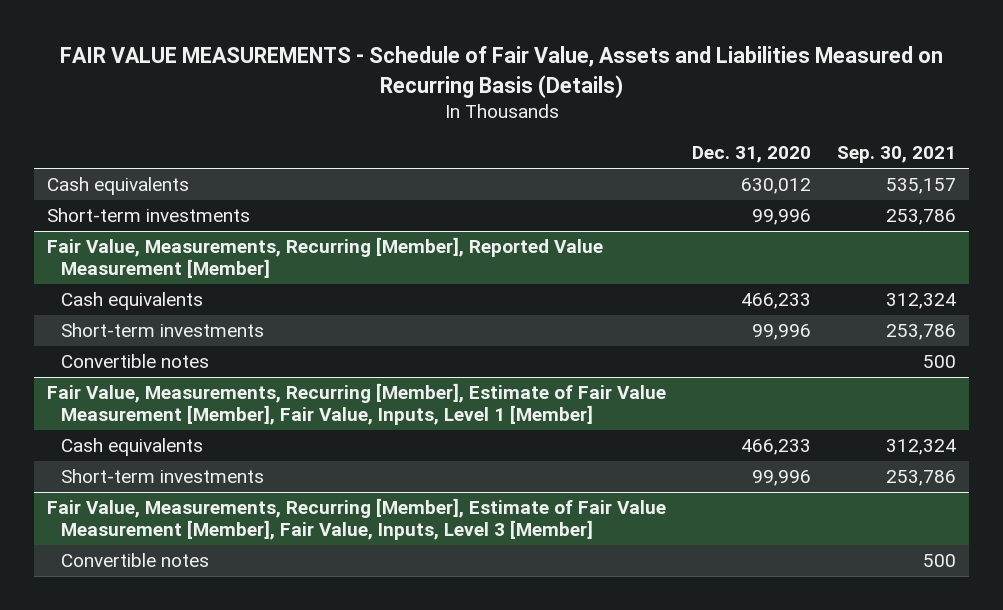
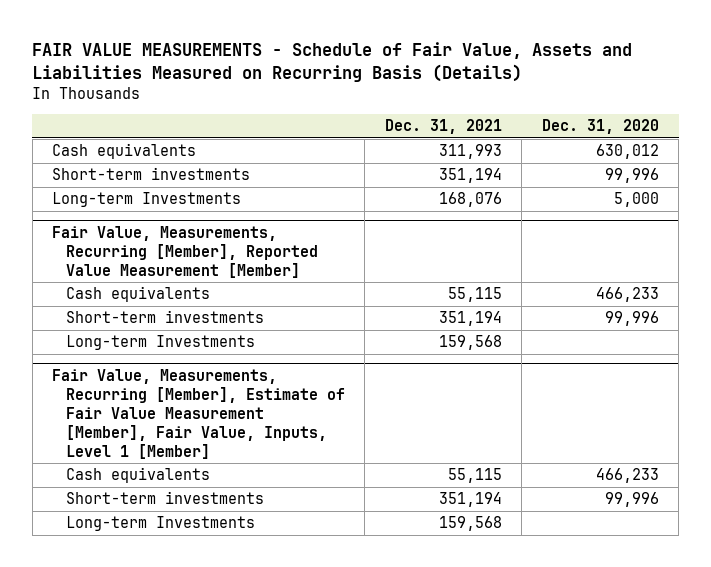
- | Dec. 31, 2020 | Sep. 30, 2021
+ | Dec. 31, 2021 | Dec. 31, 2020
+ Long-term Investments | 168,076 | 5,000
@ Fair Value, Measurements, Recurring [Member], Reported Value Measurement [Member]
- Convertible notes | | 500
+ Long-term Investments | 159,568 |
- Fair Value, Measurements, Recurring [Member], Estimate of Fair Value Measurement [Member], Fair Value, Inputs, Level 3 [Member]
- Convertible notes | | 500
@ Fair Value, Measurements, Recurring [Member], Estimate of Fair Value Measurement [Member], Fair Value, Inputs, Level 1 [Member]
+ Long-term Investments | 159,568 |

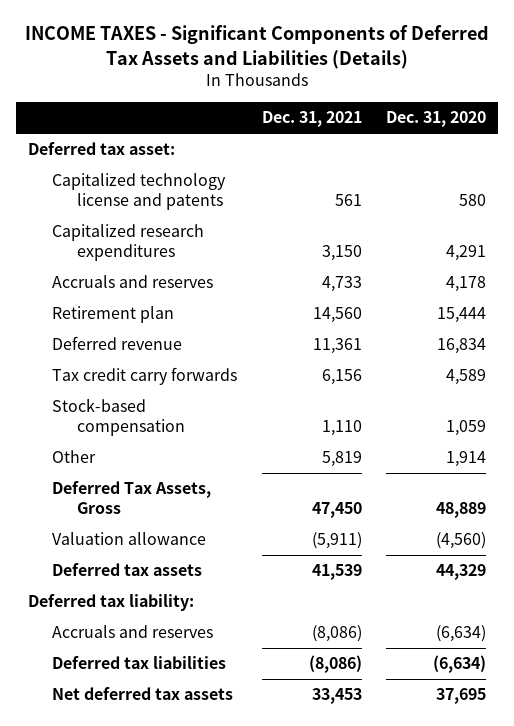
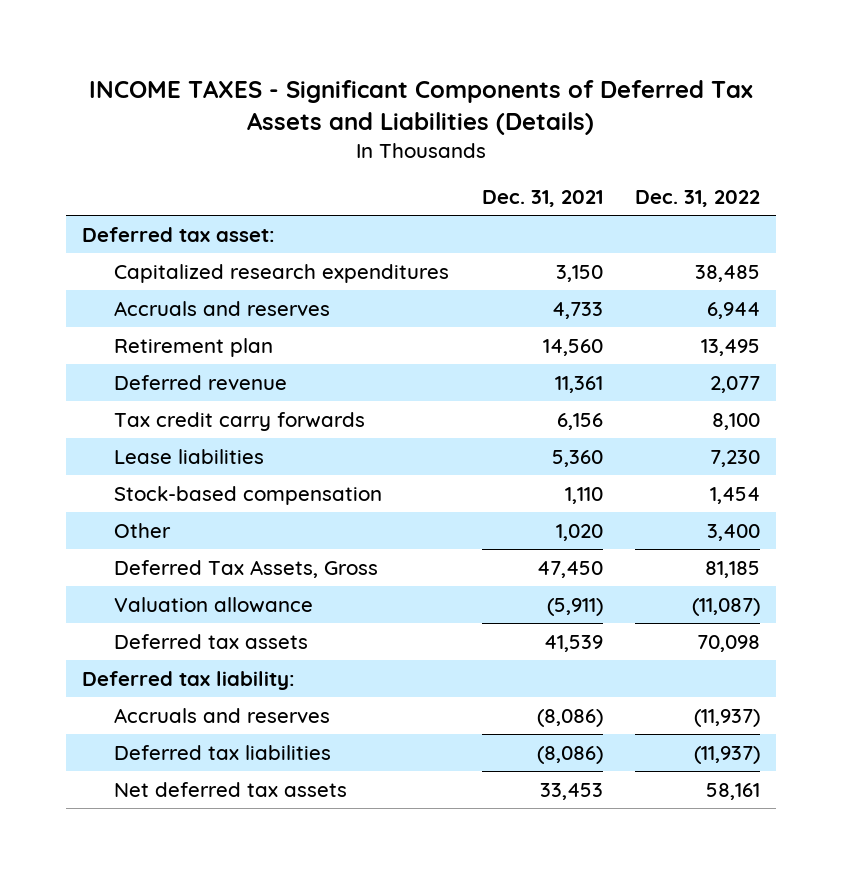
- | Dec. 31, 2021 | Dec. 31, 2020
+ | Dec. 31, 2021 | Dec. 31, 2022
- Capitalized technology license and patents | 561 | 580
+ Lease liabilities | 5,360 | 7,230
- Other | 5,819 | 1,914
+ Other | 1,020 | 3,400

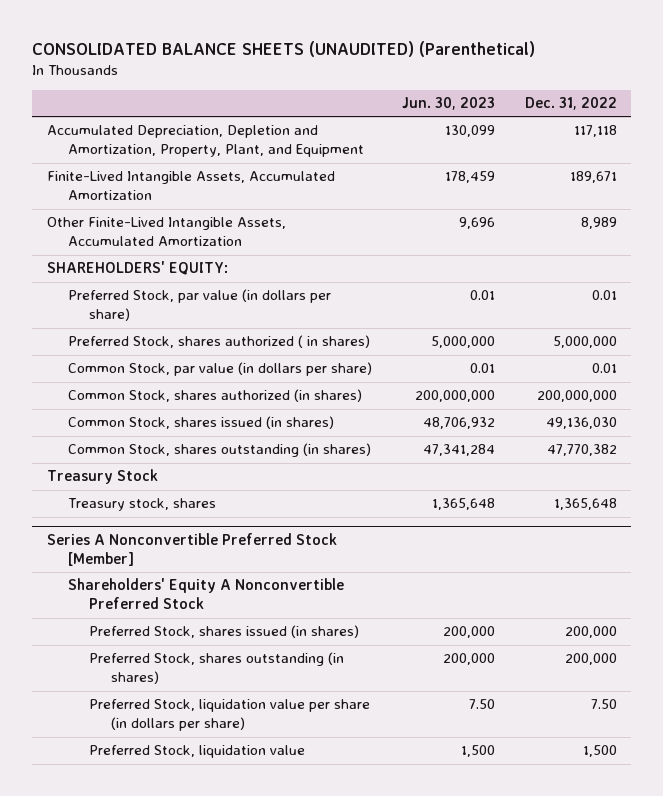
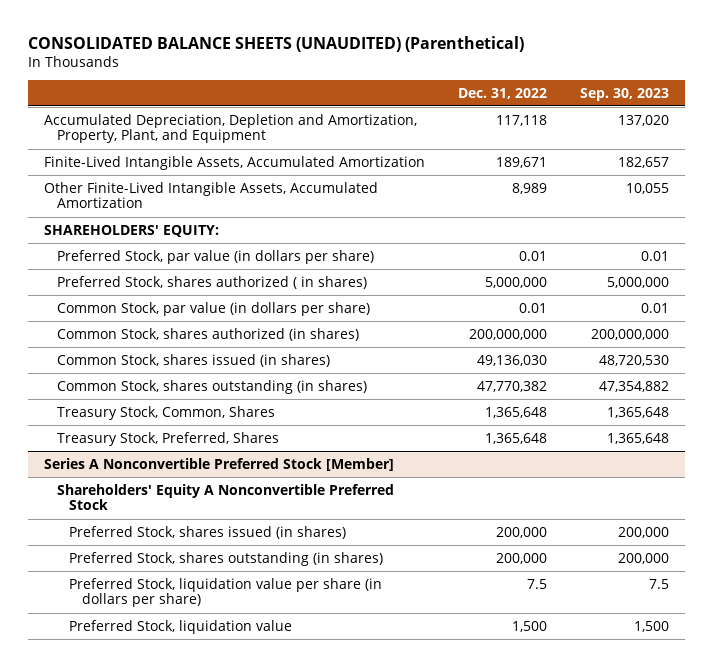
- | Jun. 30, 2023 | Dec. 31, 2022
+ | Dec. 31, 2022 | Sep. 30, 2023
- Treasury Stock
- Treasury stock, shares | 1,365,648 | 1,365,648
+ Treasury Stock, Common, Shares | 1,365,648 | 1,365,648
+ Treasury Stock, Preferred, Shares | 1,365,648 | 1,365,648
@ Series A Nonconvertible Preferred Stock [Member]
- Preferred Stock, liquidation value per share (in dollars per share) | 7.50 | 7.50
+ Preferred Stock, liquidation value per share (in dollars per share) | 7.5 | 7.5

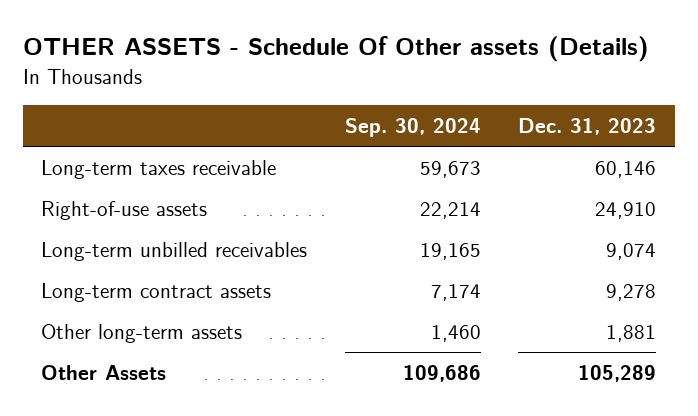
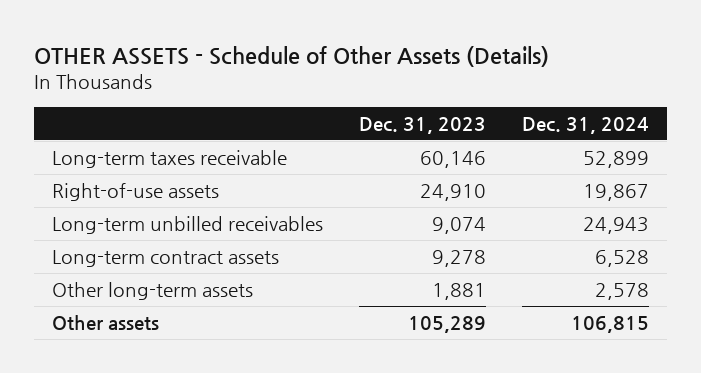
- OTHER ASSETS - Schedule Of Other assets (Details)
+ OTHER ASSETS - Schedule of Other Assets (Details)
- | Sep. 30, 2024 | Dec. 31, 2023
+ | Dec. 31, 2023 | Dec. 31, 2024
- Other Assets | 109,686 | 105,289
+ Other assets | 105,289 | 106,815

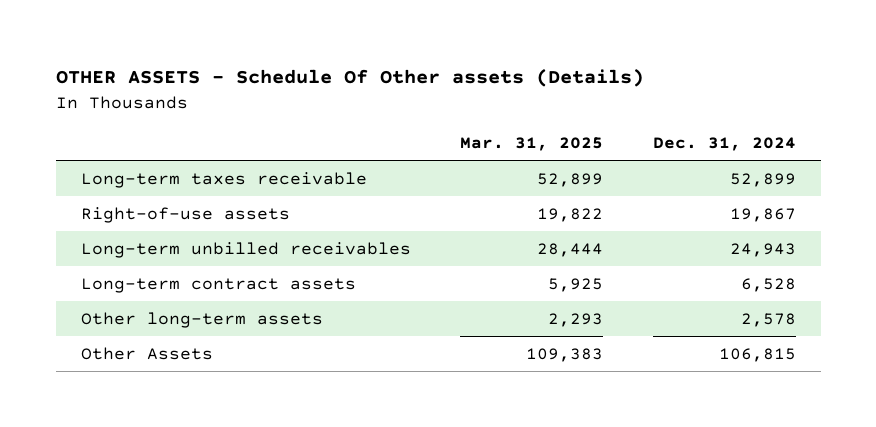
- OTHER ASSETS - Schedule of Other Assets (Details)
+ OTHER ASSETS - Schedule Of Other assets (Details)
- | Dec. 31, 2023 | Dec. 31, 2024
+ | Mar. 31, 2025 | Dec. 31, 2024
- Other assets | 105,289 | 106,815
+ Other Assets | 109,383 | 106,815

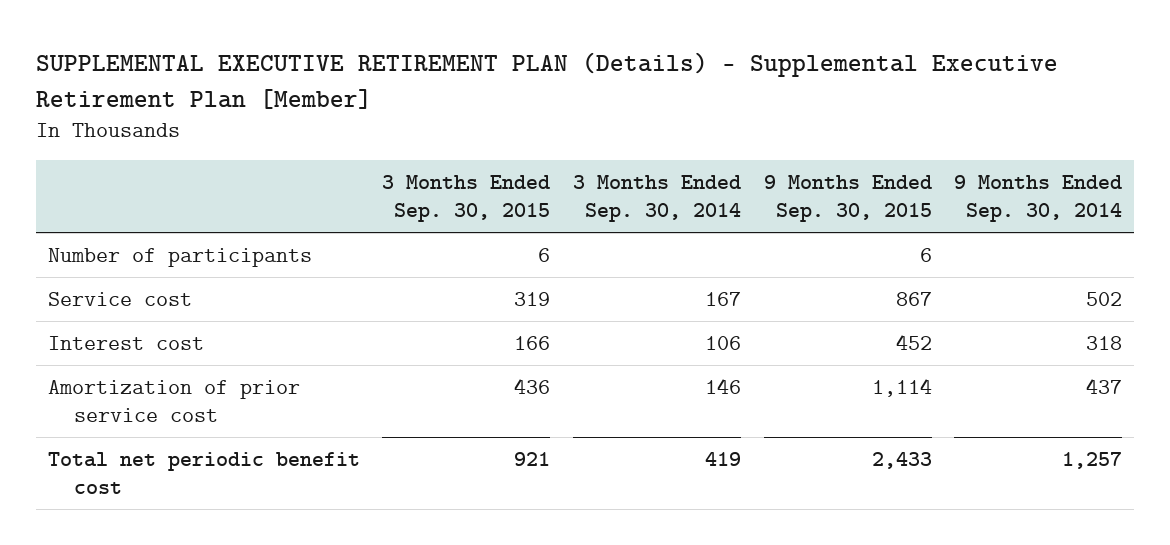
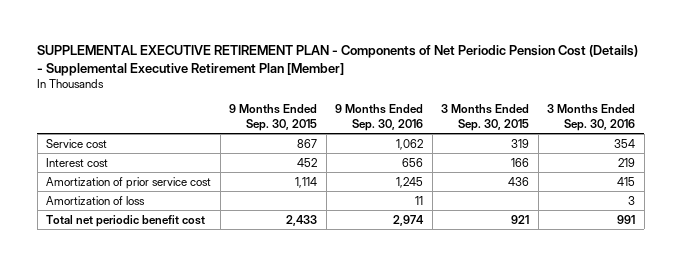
- SUPPLEMENTAL EXECUTIVE RETIREMENT PLAN (Details) - Supplemental Executive Retirement Plan [Member]
+ SUPPLEMENTAL EXECUTIVE RETIREMENT PLAN - Components of Net Periodic Pension Cost (Details) - Supplemental Executive Retirement Plan [Member]
- | 3 Months Ended Sep. 30, 2015 | 3 Months Ended Sep. 30, 2014 | 9 Months Ended Sep. 30, 2015 | 9 Months Ended Sep. 30, 2014
+ | 9 Months Ended Sep. 30, 2015 | 9 Months Ended Sep. 30, 2016 | 3 Months Ended Sep. 30, 2015 | 3 Months Ended Sep. 30, 2016
- Number of participants | 6 | | 6 |
+ Amortization of loss | | 11 | | 3

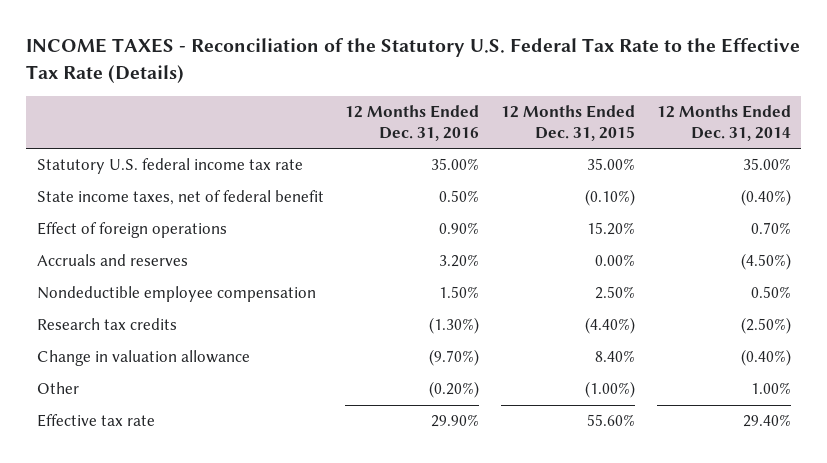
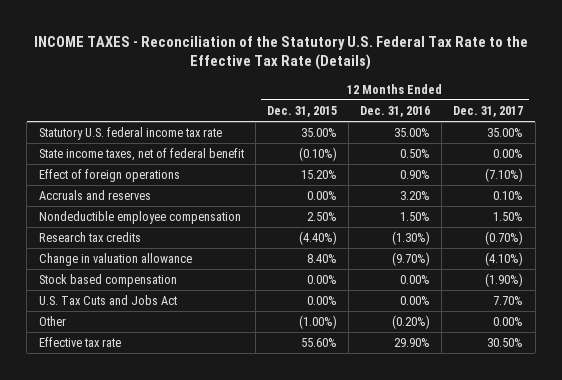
- | 12 Months Ended Dec. 31, 2016 | 12 Months Ended Dec. 31, 2015 | 12 Months Ended Dec. 31, 2014
+ | 12 Months Ended Dec. 31, 2015 | 12 Months Ended Dec. 31, 2016 | 12 Months Ended Dec. 31, 2017
+ Stock based compensation | 0.00% | 0.00% | (1.90%)
+ U.S. Tax Cuts and Jobs Act | 0.00% | 0.00% | 7.70%

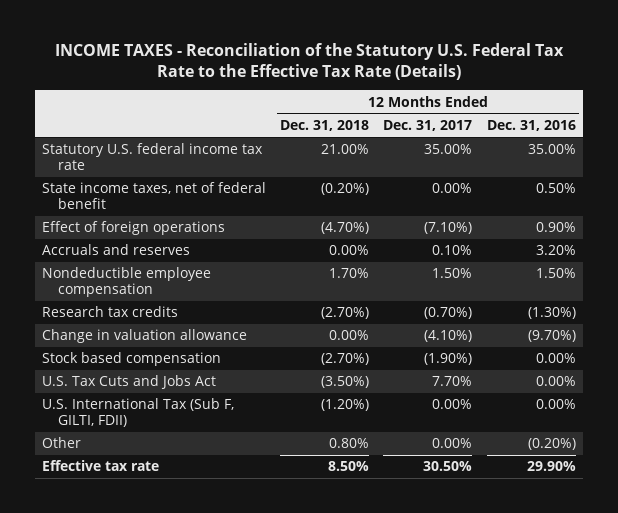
- | 12 Months Ended Dec. 31, 2015 | 12 Months Ended Dec. 31, 2016 | 12 Months Ended Dec. 31, 2017
+ | 12 Months Ended Dec. 31, 2018 | 12 Months Ended Dec. 31, 2017 | 12 Months Ended Dec. 31, 2016
+ U.S. International Tax (Sub F, GILTI, FDII) | (1.20%) | 0.00% | 0.00%

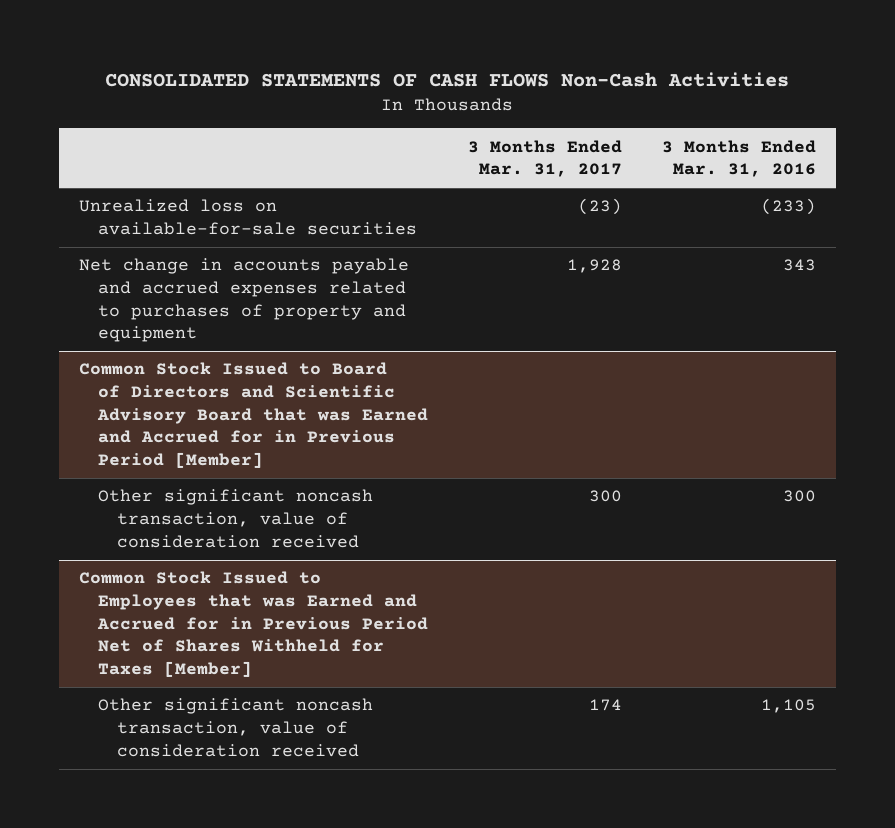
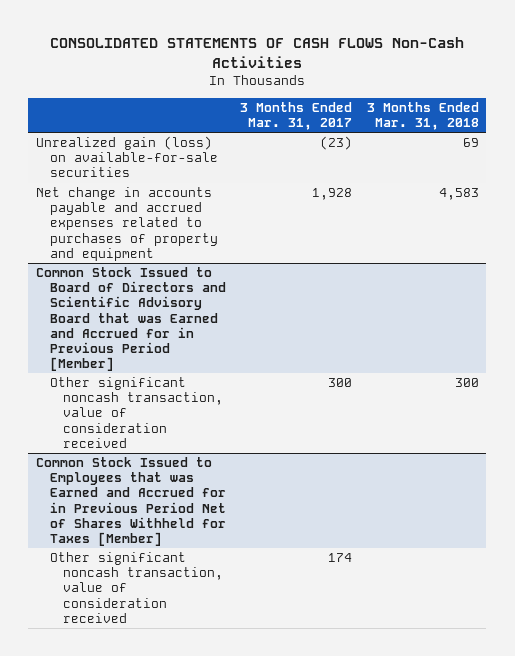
- | 3 Months Ended Mar. 31, 2017 | 3 Months Ended Mar. 31, 2016
+ | 3 Months Ended Mar. 31, 2017 | 3 Months Ended Mar. 31, 2018
- Unrealized loss on available-for-sale securities | (23) | (233)
+ Unrealized gain (loss) on available-for-sale securities | (23) | 69

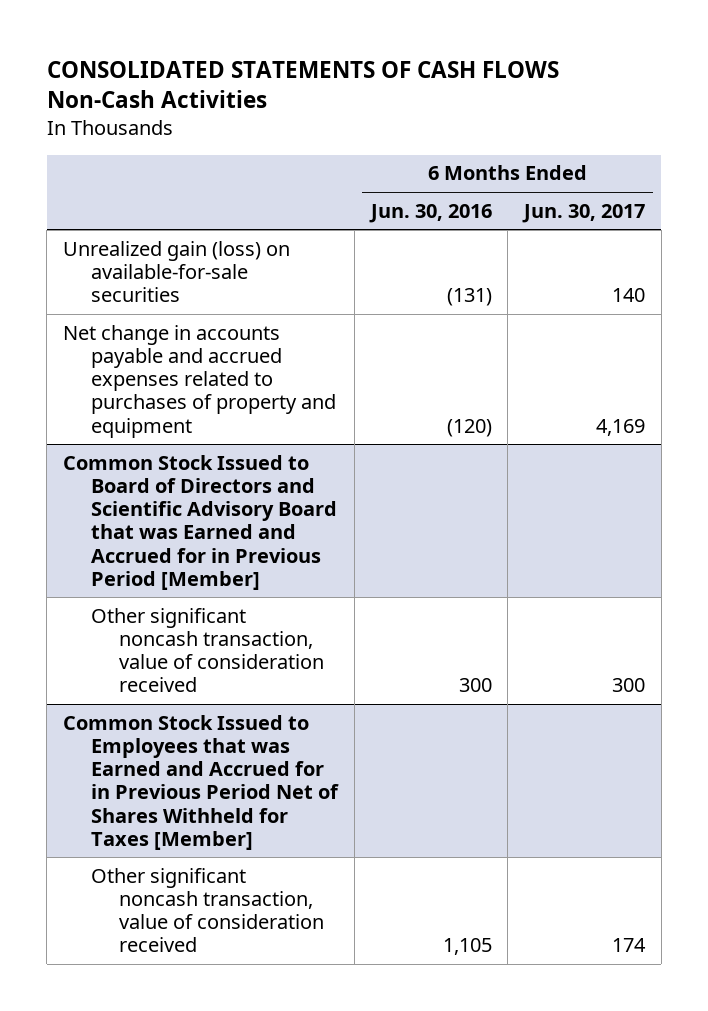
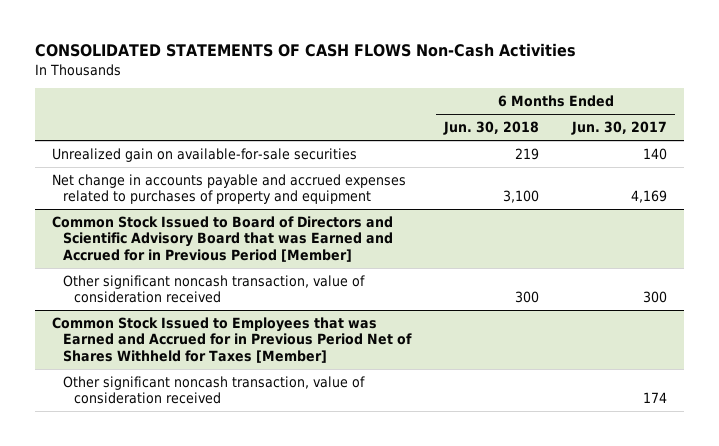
- | 6 Months Ended Jun. 30, 2016 | 6 Months Ended Jun. 30, 2017
+ | 6 Months Ended Jun. 30, 2018 | 6 Months Ended Jun. 30, 2017
- Unrealized gain (loss) on available-for-sale securities | (131) | 140
+ Unrealized gain on available-for-sale securities | 219 | 140

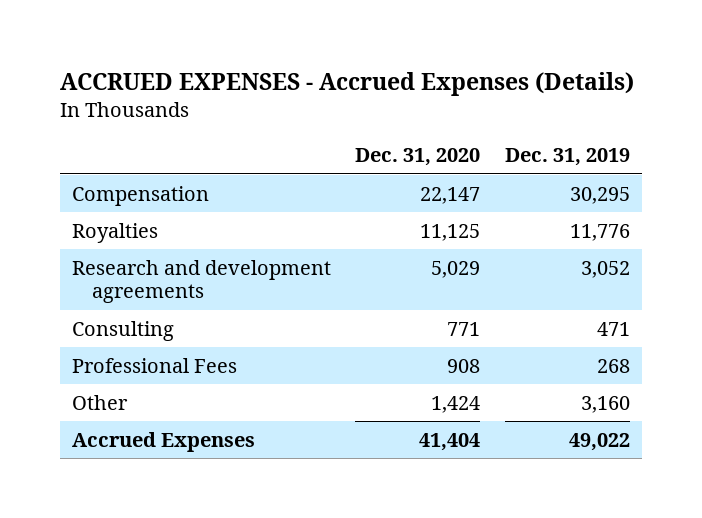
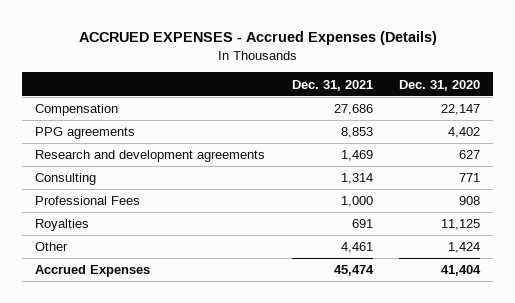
- | Dec. 31, 2020 | Dec. 31, 2019
+ | Dec. 31, 2021 | Dec. 31, 2020
- Research and development agreements | 5,029 | 3,052
+ PPG agreements | 8,853 | 4,402
+ Research and development agreements | 1,469 | 627
moved down: Royalties | 691 | 11,125

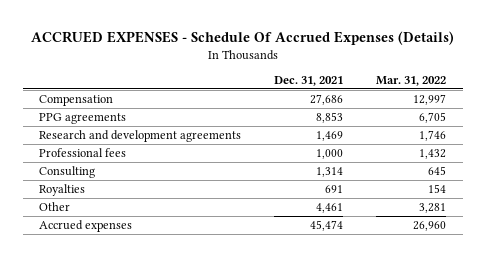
- ACCRUED EXPENSES - Accrued Expenses (Details)
+ ACCRUED EXPENSES - Schedule Of Accrued Expenses (Details)
- | Dec. 31, 2021 | Dec. 31, 2020
+ | Dec. 31, 2021 | Mar. 31, 2022
+ Professional fees | 1,000 | 1,432
- Professional Fees | 1,000 | 908
- Accrued Expenses | 45,474 | 41,404
+ Accrued expenses | 45,474 | 26,960

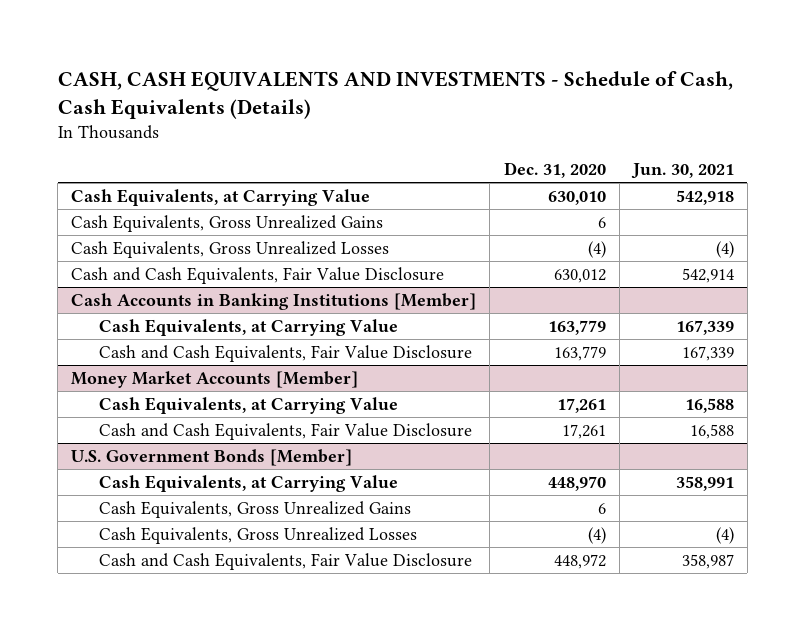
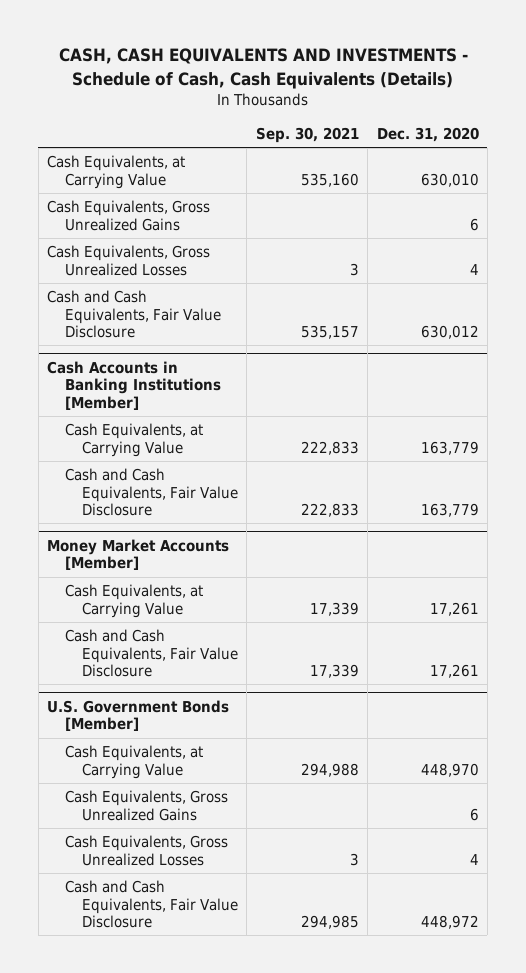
- | Dec. 31, 2020 | Jun. 30, 2021
+ | Sep. 30, 2021 | Dec. 31, 2020
- Cash Equivalents, Gross Unrealized Losses | (4) | (4)
+ Cash Equivalents, Gross Unrealized Losses | 3 | 4
@ U.S. Government Bonds [Member]
- Cash Equivalents, Gross Unrealized Losses | (4) | (4)
+ Cash Equivalents, Gross Unrealized Losses | 3 | 4

